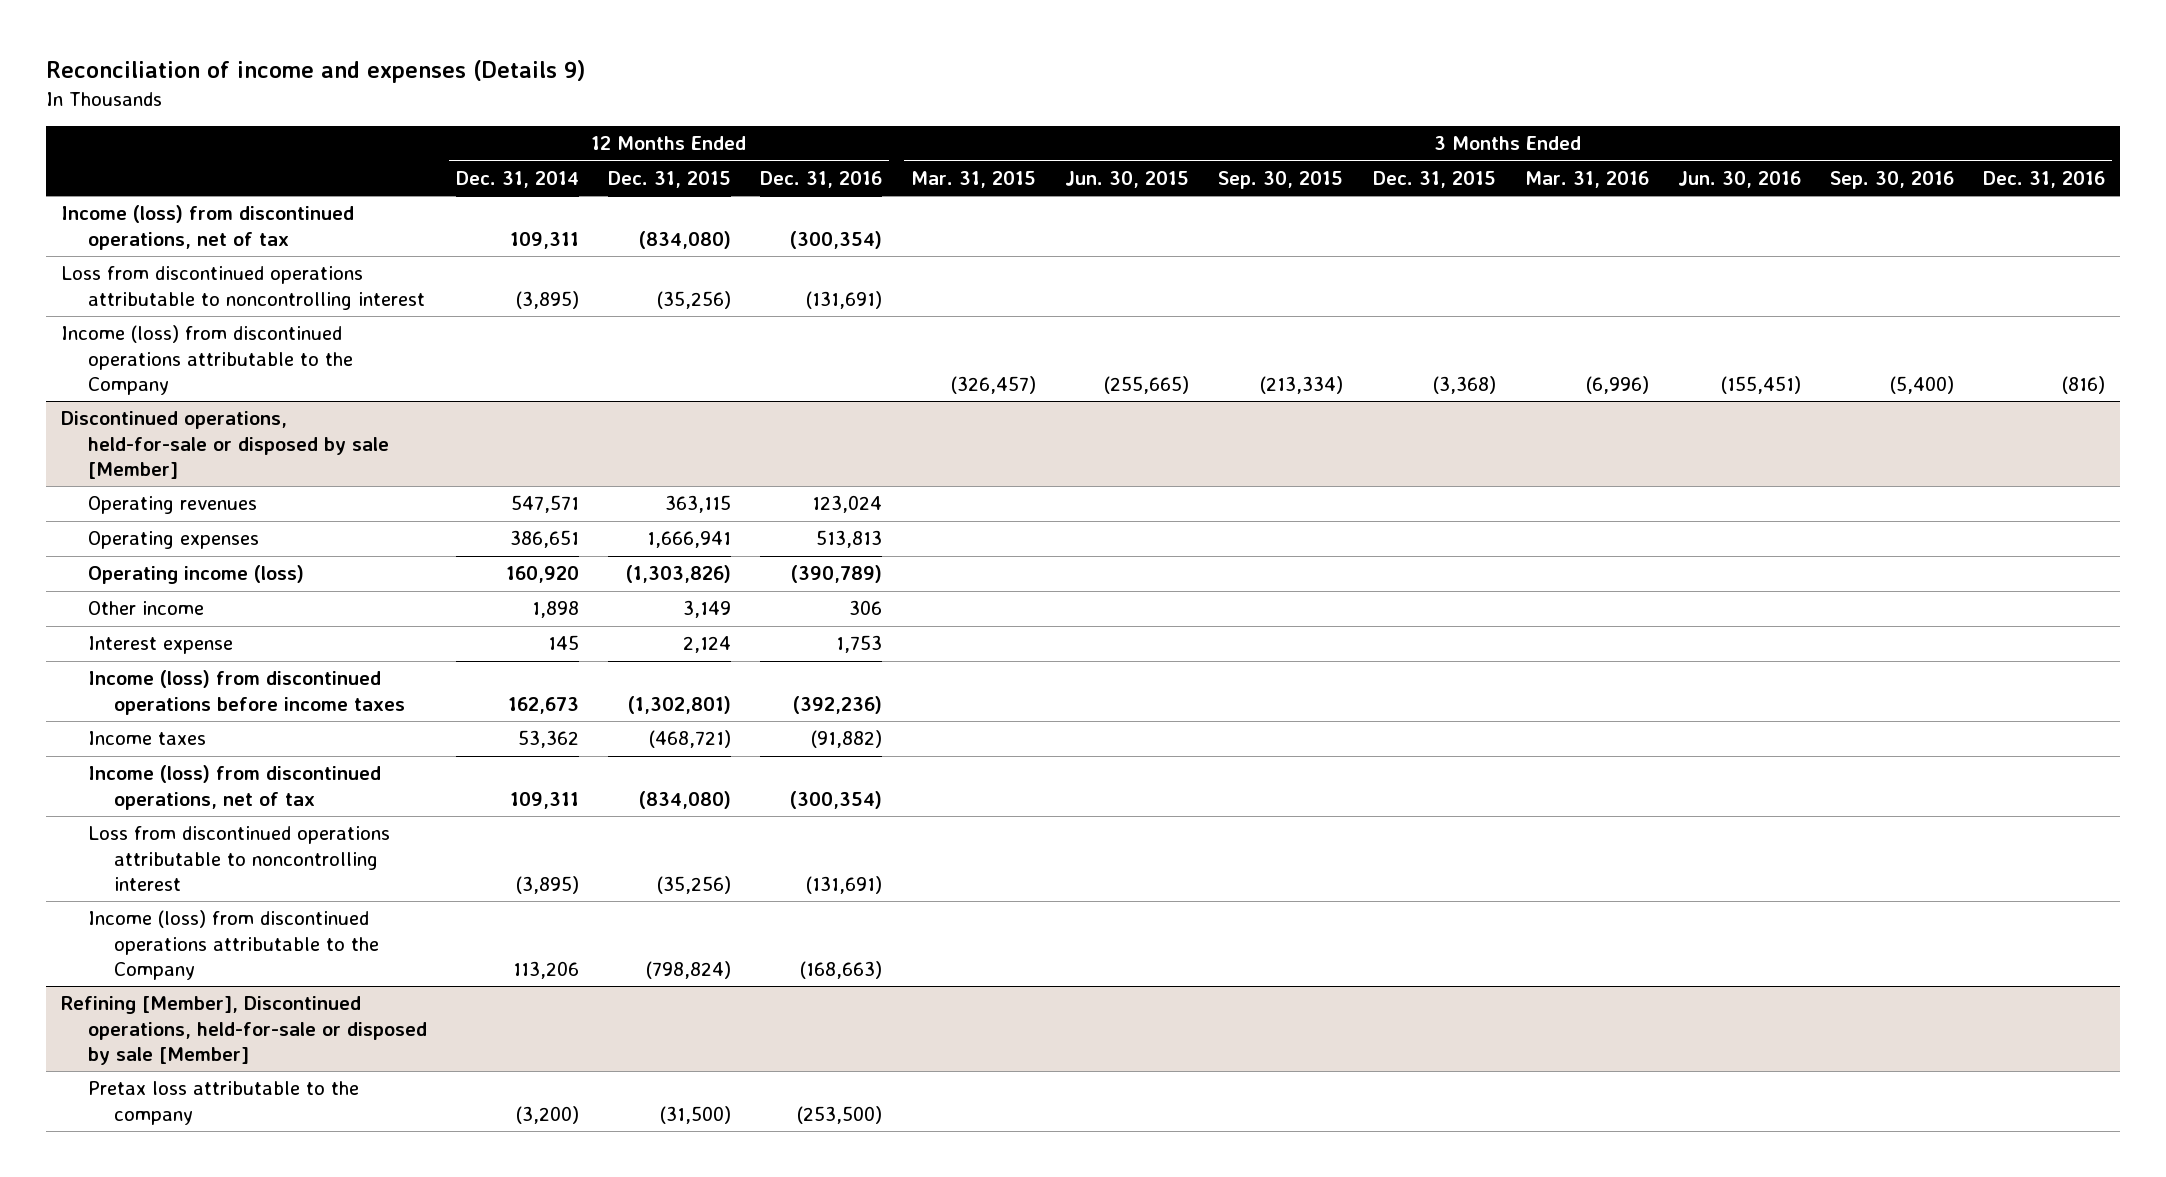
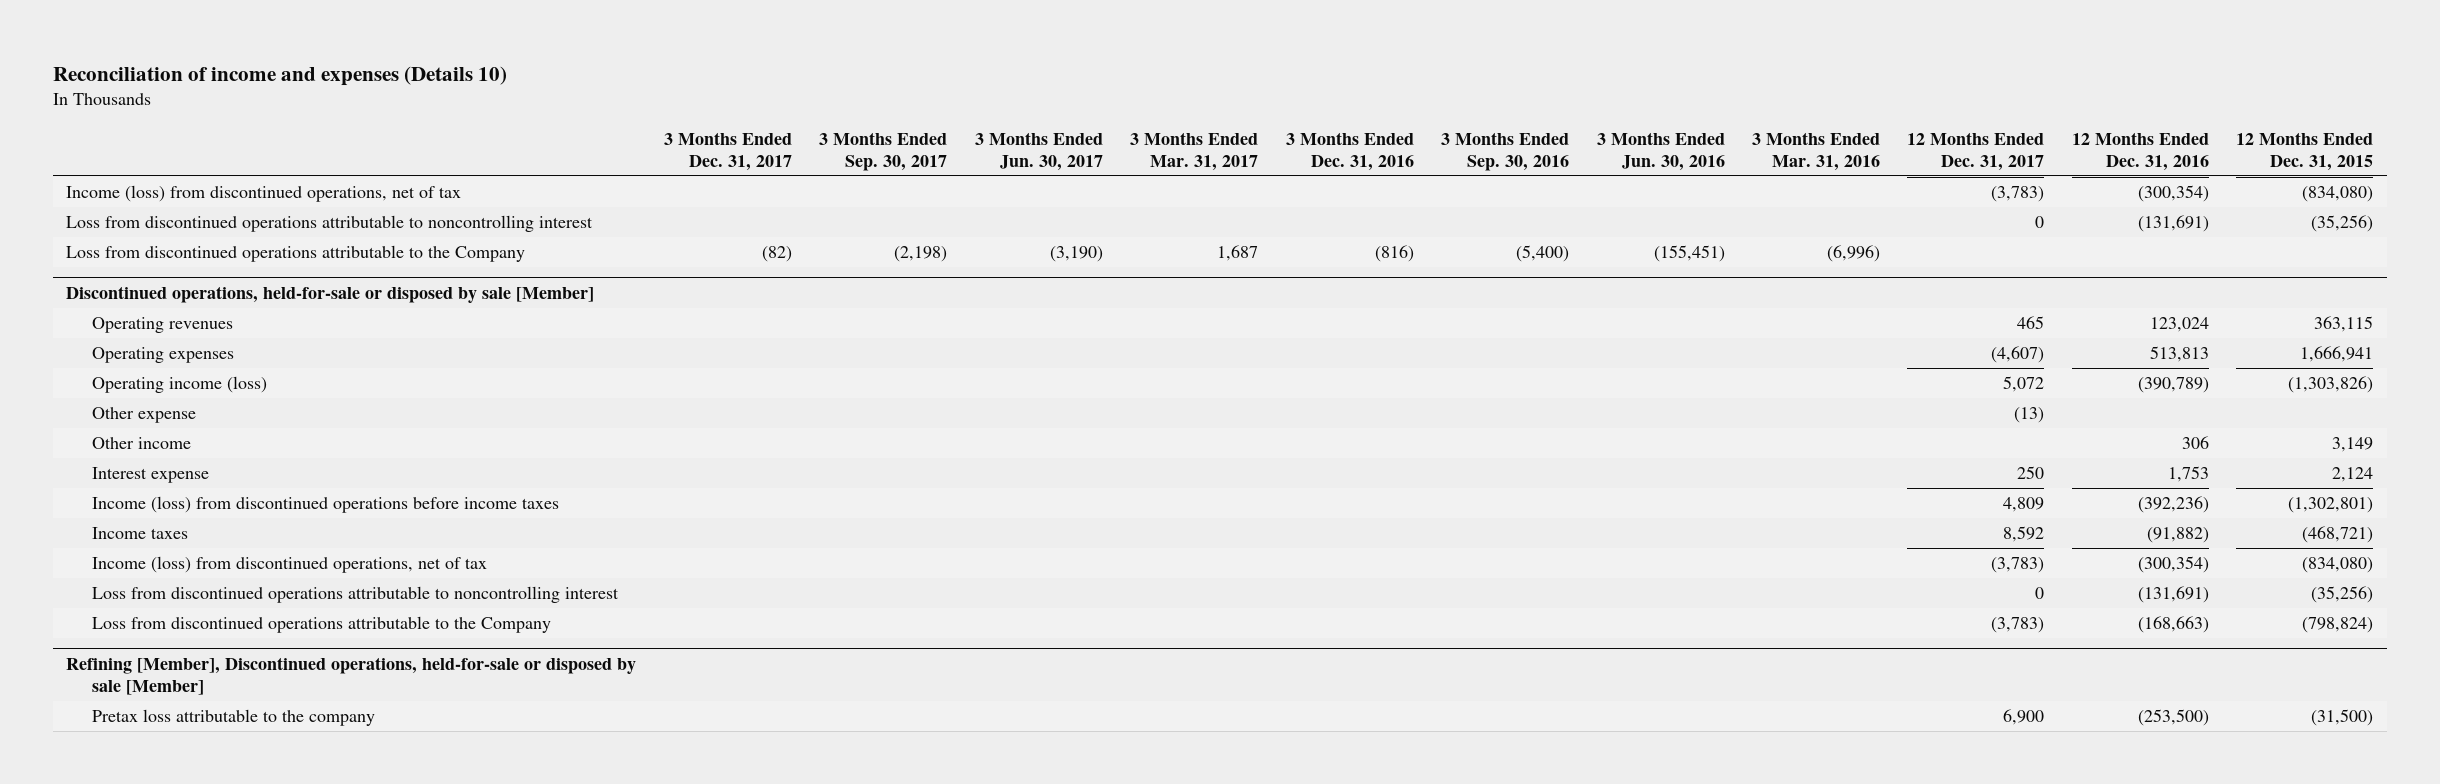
- Reconciliation of income and expenses (Details 9)
+ Reconciliation of income and expenses (Details 10)
- | 12 Months Ended Dec. 31, 2014 | 12 Months Ended Dec. 31, 2015 | 12 Months Ended Dec. 31, 2016 | 3 Months Ended Mar. 31, 2015 | 3 Months Ended Jun. 30, 2015 | 3 Months Ended Sep. 30, 2015 | 3 Months Ended Dec. 31, 2015 | 3 Months Ended Mar. 31, 2016 | 3 Months Ended Jun. 30, 2016 | 3 Months Ended Sep. 30, 2016 | 3 Months Ended Dec. 31, 2016
+ | 3 Months Ended Dec. 31, 2017 | 3 Months Ended Sep. 30, 2017 | 3 Months Ended Jun. 30, 2017 | 3 Months Ended Mar. 31, 2017 | 3 Months Ended Dec. 31, 2016 | 3 Months Ended Sep. 30, 2016 | 3 Months Ended Jun. 30, 2016 | 3 Months Ended Mar. 31, 2016 | 12 Months Ended Dec. 31, 2017 | 12 Months Ended Dec. 31, 2016 | 12 Months Ended Dec. 31, 2015
- Income (loss) from discontinued operations attributable to the Company | | | | (326,457) | (255,665) | (213,334) | (3,368) | (6,996) | (155,451) | (5,400) | (816)
+ Loss from discontinued operations attributable to the Company | (82) | (2,198) | (3,190) | 1,687 | (816) | (5,400) | (155,451) | (6,996) | | |
@ Discontinued operations, held-for-sale or disposed by sale [Member]
+ Other expense | | | | | | | | | (13) | |
- Income (loss) from discontinued operations attributable to the Company | 113,206 | (798,824) | (168,663) | | | | | | | |
+ Loss from discontinued operations attributable to the Company | | | | | | | | | (3,783) | (168,663) | (798,824)

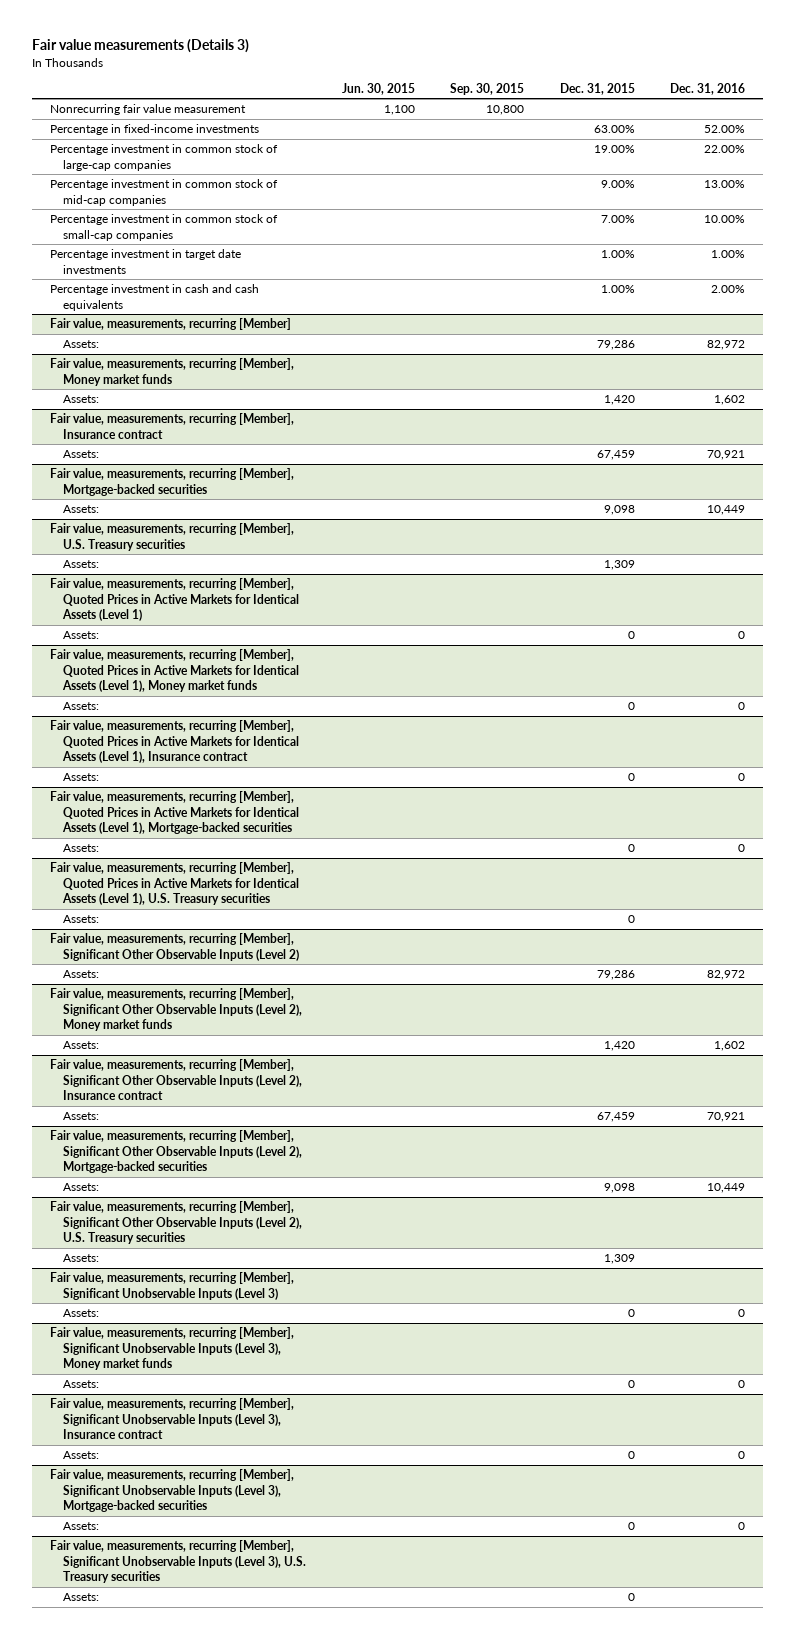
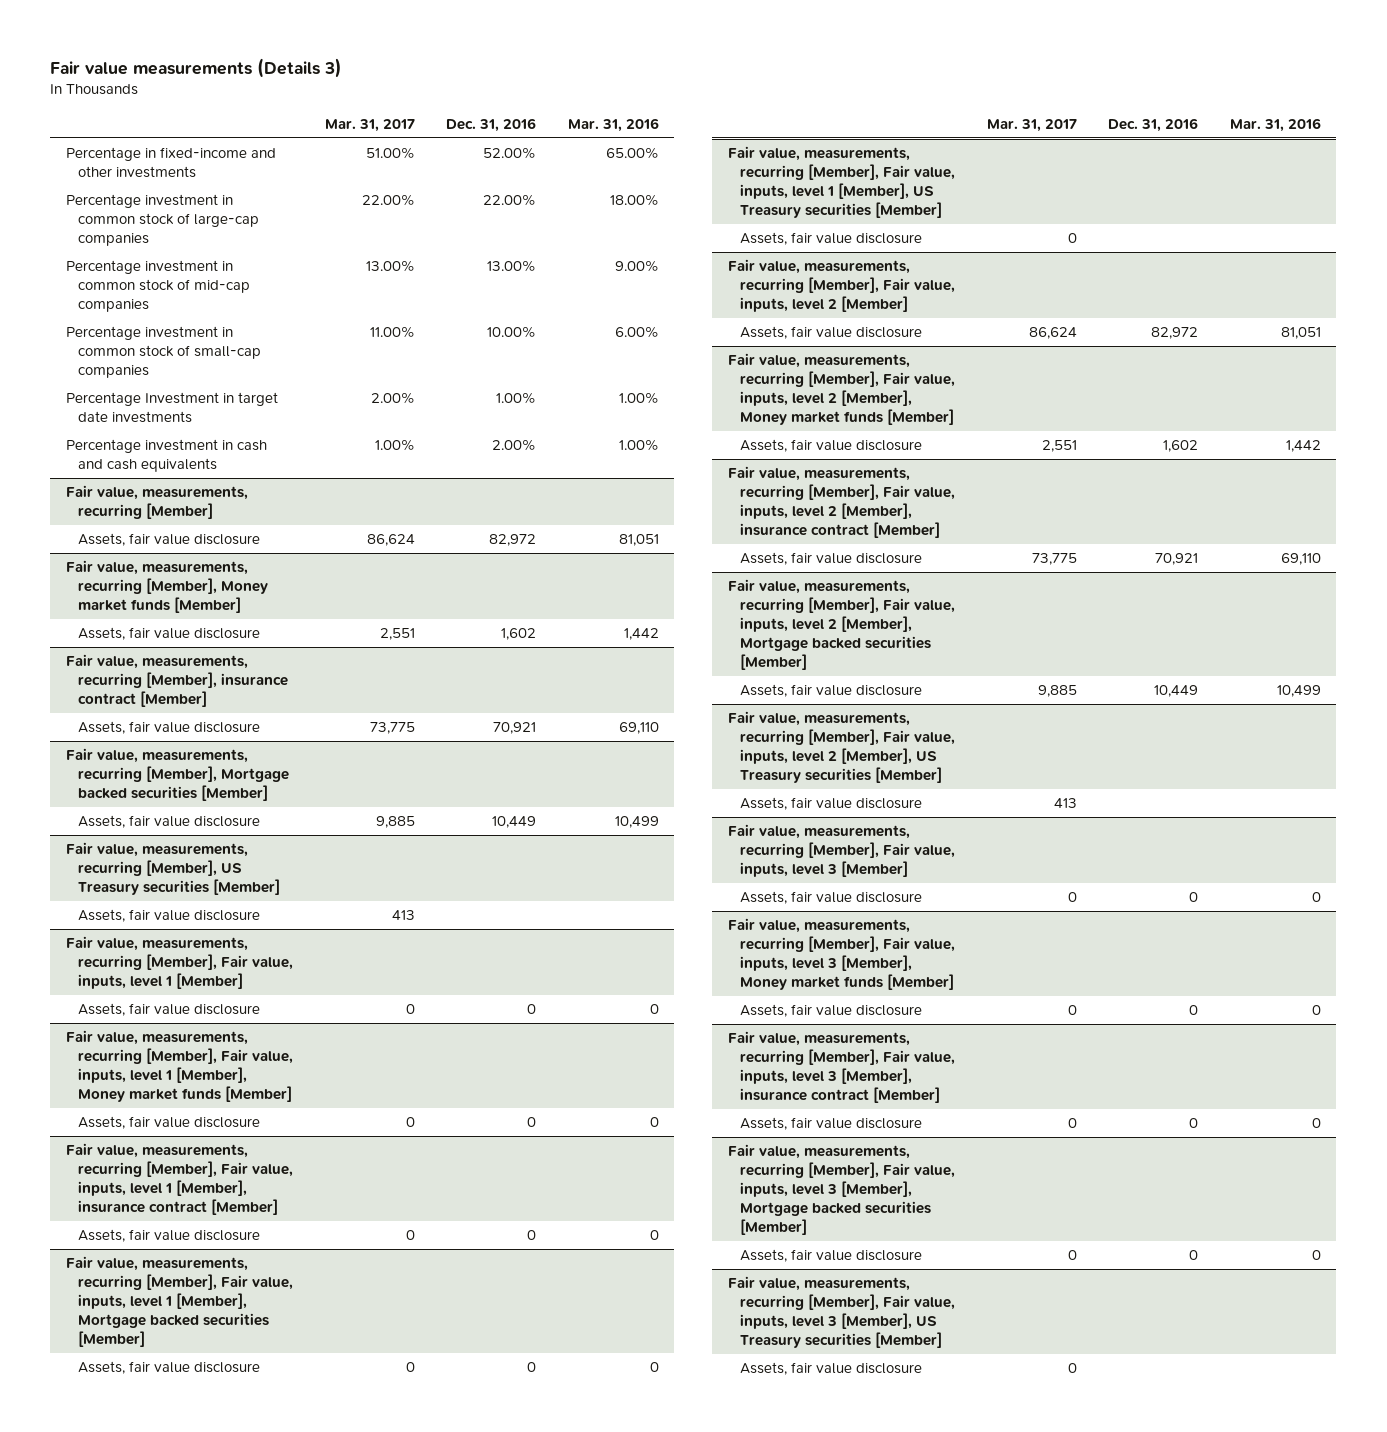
- | Jun. 30, 2015 | Sep. 30, 2015 | Dec. 31, 2015 | Dec. 31, 2016
+ | Mar. 31, 2017 | Dec. 31, 2016 | Mar. 31, 2016
- Nonrecurring fair value measurement | 1,100 | 10,800 | |
- Percentage in fixed-income investments | | | 63.00% | 52.00%
+ Percentage in fixed-income and other investments | 51.00% | 52.00% | 65.00%
- Percentage investment in target date investments | | | 1.00% | 1.00%
+ Percentage Investment in target date investments | 2.00% | 1.00% | 1.00%
@ Fair value, measurements, recurring [Member]
- Assets: | | | 79,286 | 82,972
- Fair value, measurements, recurring [Member], Money market funds
- Assets: | | | 1,420 | 1,602
- Fair value, measurements, recurring [Member], Insurance contract
- Assets: | | | 67,459 | 70,921
- Fair value, measurements, recurring [Member], Mortgage-backed securities
- Assets: | | | 9,098 | 10,449
- Fair value, measurements, recurring [Member], U.S. Treasury securities
- Assets: | | | 1,309 |
- Fair value, measurements, recurring [Member], Quoted Prices in Active Markets for Identical Assets (Level 1)
- Assets: | | | 0 | 0
- Fair value, measurements, recurring [Member], Quoted Prices in Active Markets for Identical Assets (Level 1), Money market funds
- Assets: | | | 0 | 0
- Fair value, measurements, recurring [Member], Quoted Prices in Active Markets for Identical Assets (Level 1), Insurance contract
- Assets: | | | 0 | 0
- Fair value, measurements, recurring [Member], Quoted Prices in Active Markets for Identical Assets (Level 1), Mortgage-backed securities
- Assets: | | | 0 | 0
- Fair value, measurements, recurring [Member], Quoted Prices in Active Markets for Identical Assets (Level 1), U.S. Treasury securities
- Assets: | | | 0 |
- Fair value, measurements, recurring [Member], Significant Other Observable Inputs (Level 2)
- Assets: | | | 79,286 | 82,972
- Fair value, measurements, recurring [Member], Significant Other Observable Inputs (Level 2), Money market funds
- Assets: | | | 1,420 | 1,602
- Fair value, measurements, recurring [Member], Significant Other Observable Inputs (Level 2), Insurance contract
- Assets: | | | 67,459 | 70,921
- Fair value, measurements, recurring [Member], Significant Other Observable Inputs (Level 2), Mortgage-backed securities
- Assets: | | | 9,098 | 10,449
- Fair value, measurements, recurring [Member], Significant Other Observable Inputs (Level 2), U.S. Treasury securities
- Assets: | | | 1,309 |
- Fair value, measurements, recurring [Member], Significant Unobservable Inputs (Level 3)
- Assets: | | | 0 | 0
- Fair value, measurements, recurring [Member], Significant Unobservable Inputs (Level 3), Money market funds
- Assets: | | | 0 | 0
- Fair value, measurements, recurring [Member], Significant Unobservable Inputs (Level 3), Insurance contract
- Assets: | | | 0 | 0
- Fair value, measurements, recurring [Member], Significant Unobservable Inputs (Level 3), Mortgage-backed securities
- Assets: | | | 0 | 0
- Fair value, measurements, recurring [Member], Significant Unobservable Inputs (Level 3), U.S. Treasury securities
- Assets: | | | 0 |
@ Fair value, measurements, recurring [Member]
+ Assets, fair value disclosure | 86,624 | 82,972 | 81,051
+ Fair value, measurements, recurring [Member], Money market funds [Member]
+ Assets, fair value disclosure | 2,551 | 1,602 | 1,442
+ Fair value, measurements, recurring [Member], insurance contract [Member]
+ Assets, fair value disclosure | 73,775 | 70,921 | 69,110
+ Fair value, measurements, recurring [Member], Mortgage backed securities [Member]
+ Assets, fair value disclosure | 9,885 | 10,449 | 10,499
+ Fair value, measurements, recurring [Member], US Treasury securities [Member]
+ Assets, fair value disclosure | 413 | |
+ Fair value, measurements, recurring [Member], Fair value, inputs, level 1 [Member]
+ Assets, fair value disclosure | 0 | 0 | 0
+ Fair value, measurements, recurring [Member], Fair value, inputs, level 1 [Member], Money market funds [Member]
+ Assets, fair value disclosure | 0 | 0 | 0
+ Fair value, measurements, recurring [Member], Fair value, inputs, level 1 [Member], insurance contract [Member]
+ Assets, fair value disclosure | 0 | 0 | 0
+ Fair value, measurements, recurring [Member], Fair value, inputs, level 1 [Member], Mortgage backed securities [Member]
+ Assets, fair value disclosure | 0 | 0 | 0
+ Fair value, measurements, recurring [Member], Fair value, inputs, level 1 [Member], US Treasury securities [Member]
+ Assets, fair value disclosure | 0 | |
+ Fair value, measurements, recurring [Member], Fair value, inputs, level 2 [Member]
+ Assets, fair value disclosure | 86,624 | 82,972 | 81,051
+ Fair value, measurements, recurring [Member], Fair value, inputs, level 2 [Member], Money market funds [Member]
+ Assets, fair value disclosure | 2,551 | 1,602 | 1,442
+ Fair value, measurements, recurring [Member], Fair value, inputs, level 2 [Member], insurance contract [Member]
+ Assets, fair value disclosure | 73,775 | 70,921 | 69,110
+ Fair value, measurements, recurring [Member], Fair value, inputs, level 2 [Member], Mortgage backed securities [Member]
+ Assets, fair value disclosure | 9,885 | 10,449 | 10,499
+ Fair value, measurements, recurring [Member], Fair value, inputs, level 2 [Member], US Treasury securities [Member]
+ Assets, fair value disclosure | 413 | |
+ Fair value, measurements, recurring [Member], Fair value, inputs, level 3 [Member]
+ Assets, fair value disclosure | 0 | 0 | 0
+ Fair value, measurements, recurring [Member], Fair value, inputs, level 3 [Member], Money market funds [Member]
+ Assets, fair value disclosure | 0 | 0 | 0
+ Fair value, measurements, recurring [Member], Fair value, inputs, level 3 [Member], insurance contract [Member]
+ Assets, fair value disclosure | 0 | 0 | 0
+ Fair value, measurements, recurring [Member], Fair value, inputs, level 3 [Member], Mortgage backed securities [Member]
+ Assets, fair value disclosure | 0 | 0 | 0
+ Fair value, measurements, recurring [Member], Fair value, inputs, level 3 [Member], US Treasury securities [Member]
+ Assets, fair value disclosure | 0 | |

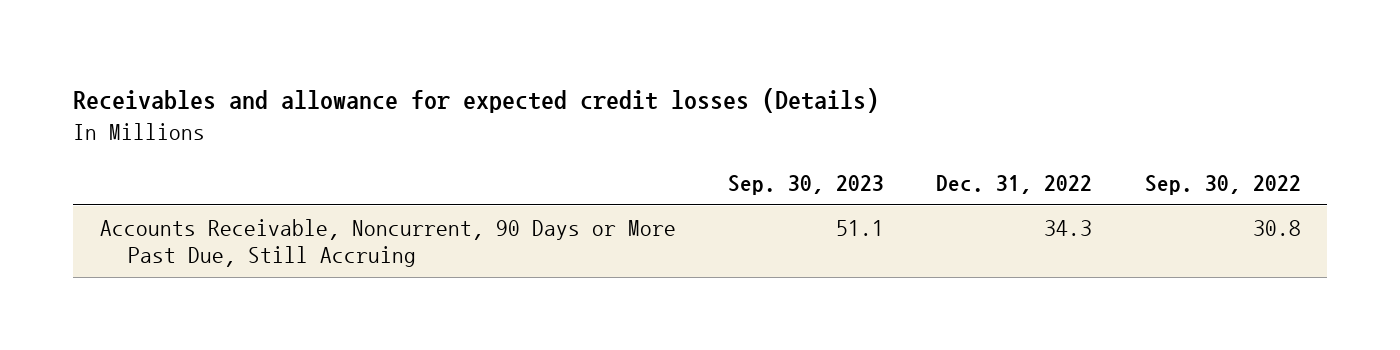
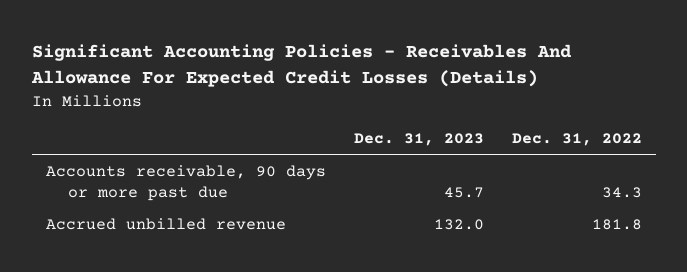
- Receivables and allowance for expected credit losses (Details)
+ Significant Accounting Policies - Receivables And Allowance For Expected Credit Losses (Details)
- | Sep. 30, 2023 | Dec. 31, 2022 | Sep. 30, 2022
+ | Dec. 31, 2023 | Dec. 31, 2022
- Accounts Receivable, Noncurrent, 90 Days or More Past Due, Still Accruing | 51.1 | 34.3 | 30.8
+ Accounts receivable, 90 days or more past due | 45.7 | 34.3
+ Accrued unbilled revenue | 132.0 | 181.8

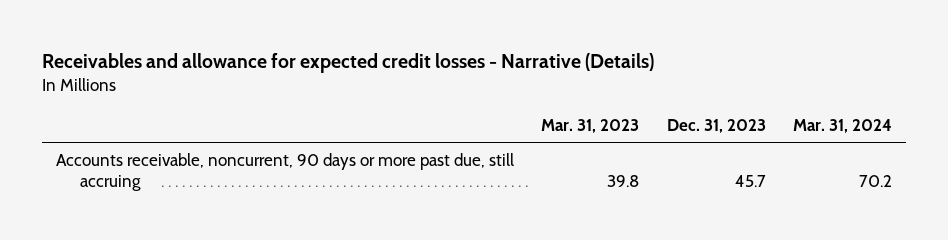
- Significant Accounting Policies - Receivables And Allowance For Expected Credit Losses (Details)
+ Receivables and allowance for expected credit losses - Narrative (Details)
- | Dec. 31, 2023 | Dec. 31, 2022
+ | Mar. 31, 2023 | Dec. 31, 2023 | Mar. 31, 2024
- Accounts receivable, 90 days or more past due | 45.7 | 34.3
- Accrued unbilled revenue | 132.0 | 181.8
+ Accounts receivable, noncurrent, 90 days or more past due, still accruing | 39.8 | 45.7 | 70.2

